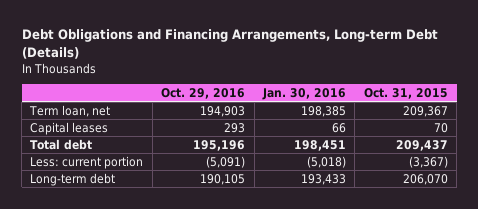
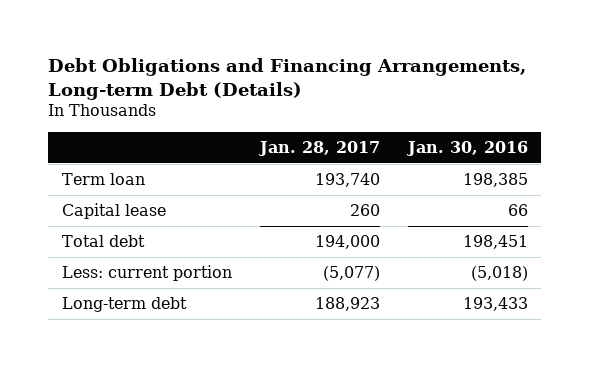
- | Oct. 29, 2016 | Jan. 30, 2016 | Oct. 31, 2015
+ | Jan. 28, 2017 | Jan. 30, 2016
- Term loan, net | 194,903 | 198,385 | 209,367
- Capital leases | 293 | 66 | 70
+ Term loan | 193,740 | 198,385
+ Capital lease | 260 | 66

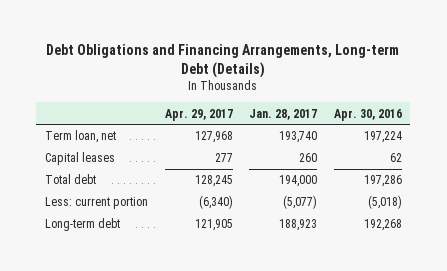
- | Jan. 28, 2017 | Jan. 30, 2016
+ | Apr. 29, 2017 | Jan. 28, 2017 | Apr. 30, 2016
- Term loan | 193,740 | 198,385
- Capital lease | 260 | 66
+ Term loan, net | 127,968 | 193,740 | 197,224
+ Capital leases | 277 | 260 | 62

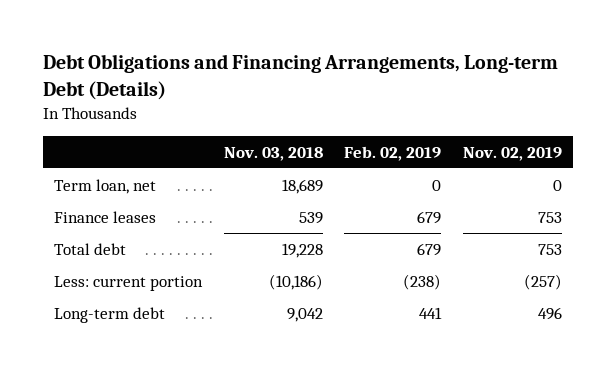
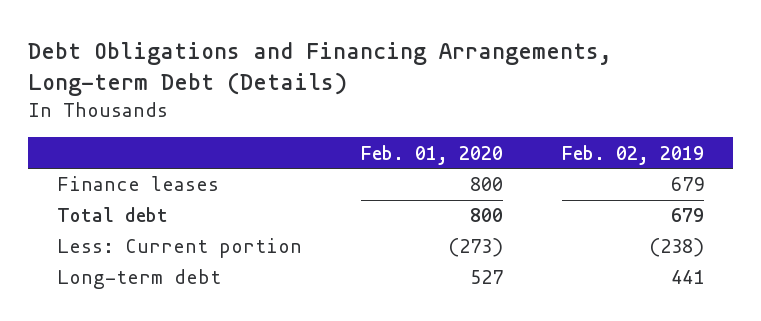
- | Nov. 03, 2018 | Feb. 02, 2019 | Nov. 02, 2019
+ | Feb. 01, 2020 | Feb. 02, 2019
- Term loan, net | 18,689 | 0 | 0
- Less: current portion | (10,186) | (238) | (257)
+ Less: Current portion | (273) | (238)

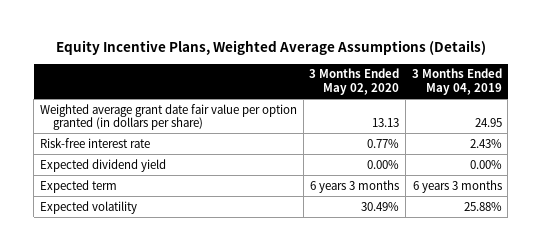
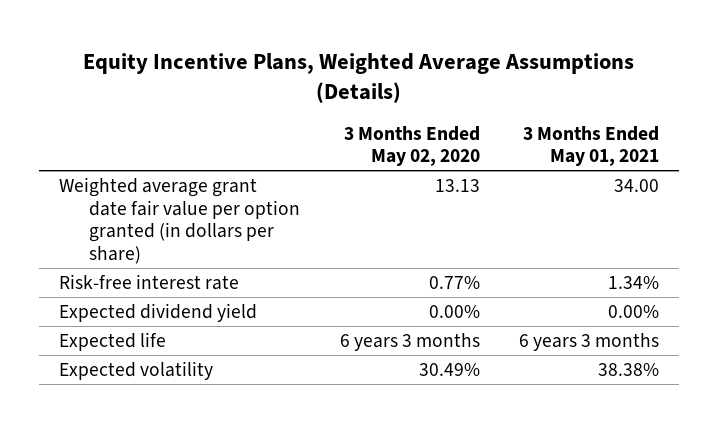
- | 3 Months Ended May 02, 2020 | 3 Months Ended May 04, 2019
+ | 3 Months Ended May 02, 2020 | 3 Months Ended May 01, 2021
- Expected term | 6 years 3 months | 6 years 3 months
+ Expected life | 6 years 3 months | 6 years 3 months

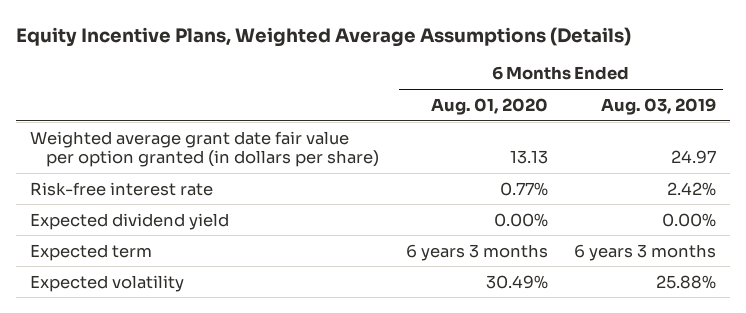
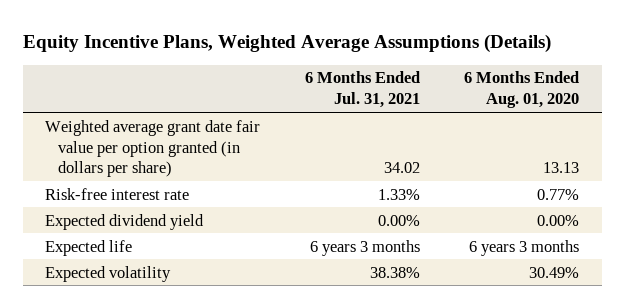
- | 6 Months Ended Aug. 01, 2020 | 6 Months Ended Aug. 03, 2019
+ | 6 Months Ended Jul. 31, 2021 | 6 Months Ended Aug. 01, 2020
- Expected term | 6 years 3 months | 6 years 3 months
+ Expected life | 6 years 3 months | 6 years 3 months

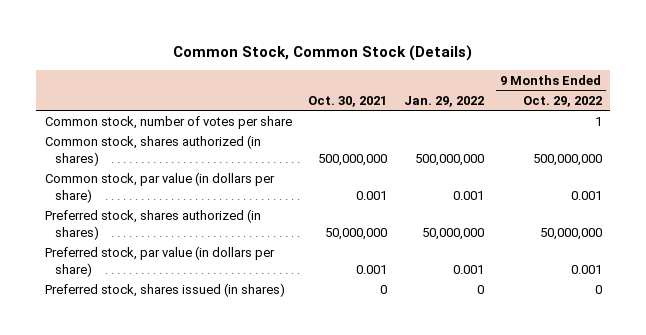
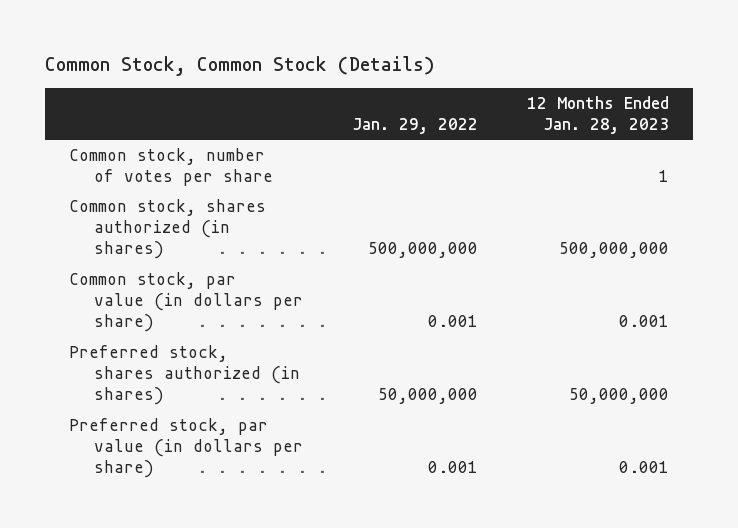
- | Oct. 30, 2021 | Jan. 29, 2022 | 9 Months Ended Oct. 29, 2022
+ | Jan. 29, 2022 | 12 Months Ended Jan. 28, 2023
- Preferred stock, shares issued (in shares) | 0 | 0 | 0

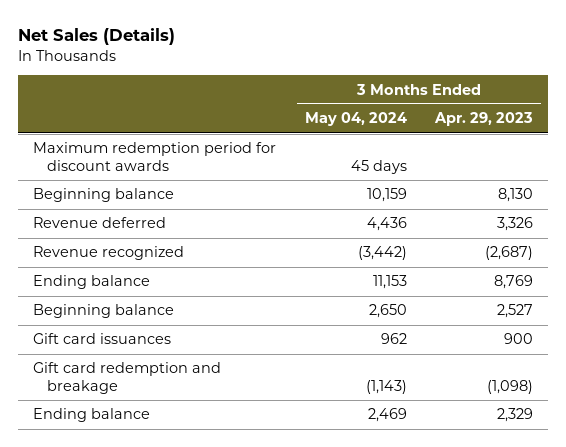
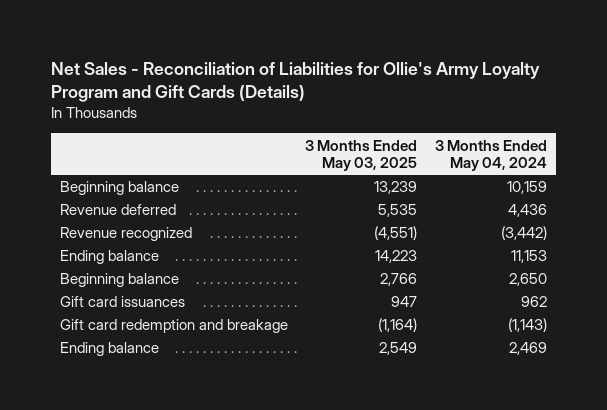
- Net Sales (Details)
+ Net Sales - Reconciliation of Liabilities for Ollie's Army Loyalty Program and Gift Cards (Details)
- | 3 Months Ended May 04, 2024 | 3 Months Ended Apr. 29, 2023
+ | 3 Months Ended May 03, 2025 | 3 Months Ended May 04, 2024
- Maximum redemption period for discount awards | 45 days |

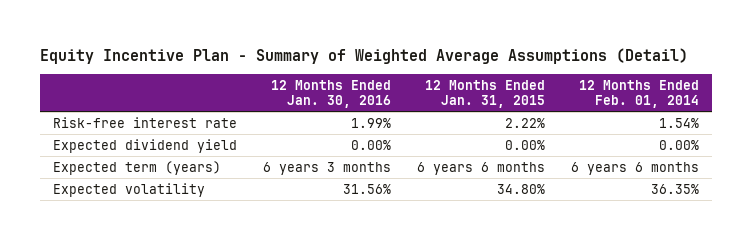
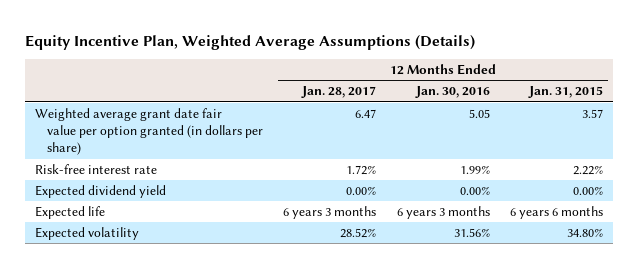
- Equity Incentive Plan - Summary of Weighted Average Assumptions (Detail)
+ Equity Incentive Plan, Weighted Average Assumptions (Details)
- | 12 Months Ended Jan. 30, 2016 | 12 Months Ended Jan. 31, 2015 | 12 Months Ended Feb. 01, 2014
+ | 12 Months Ended Jan. 28, 2017 | 12 Months Ended Jan. 30, 2016 | 12 Months Ended Jan. 31, 2015
+ Weighted average grant date fair value per option granted (in dollars per share) | 6.47 | 5.05 | 3.57
- Expected term (years) | 6 years 3 months | 6 years 6 months | 6 years 6 months
+ Expected life | 6 years 3 months | 6 years 3 months | 6 years 6 months

